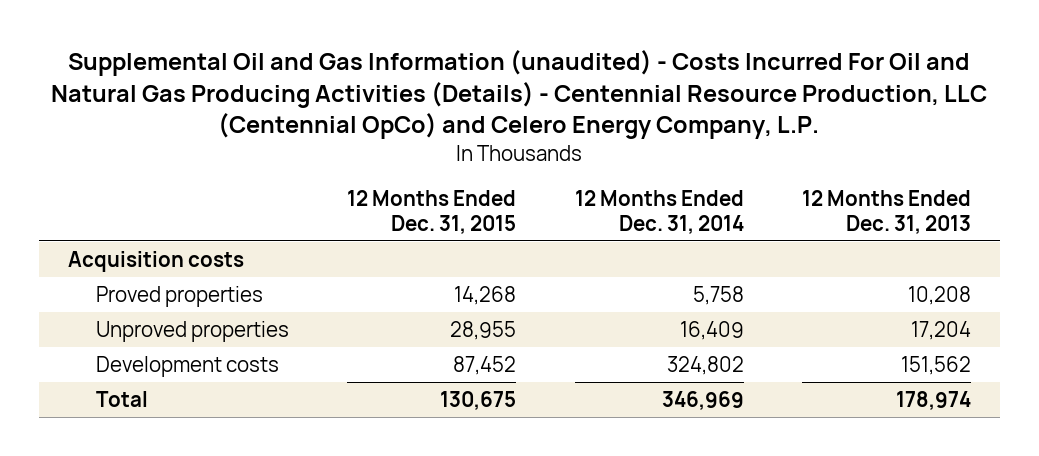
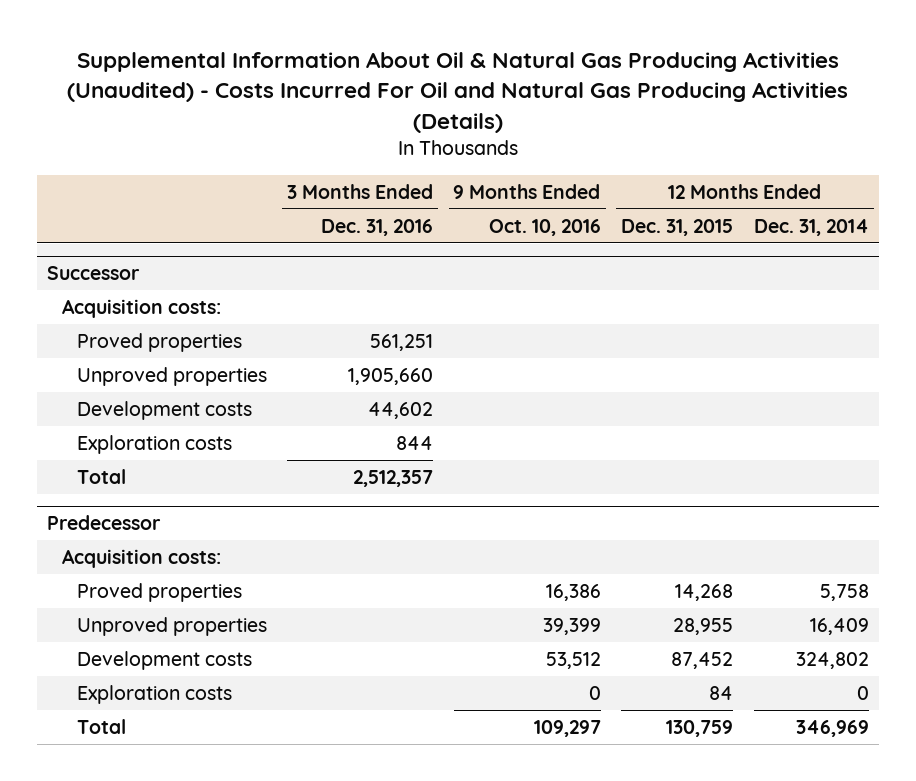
- Supplemental Oil and Gas Information (unaudited) - Costs Incurred For Oil and Natural Gas Producing Activities (Details) - Centennial Resource Production, LLC (Centennial OpCo) and Celero Energy Company, L.P.
+ Supplemental Information About Oil & Natural Gas Producing Activities (Unaudited) - Costs Incurred For Oil and Natural Gas Producing Activities (Details)
- | 12 Months Ended Dec. 31, 2015 | 12 Months Ended Dec. 31, 2014 | 12 Months Ended Dec. 31, 2013
+ | 3 Months Ended Dec. 31, 2016 | 9 Months Ended Oct. 10, 2016 | 12 Months Ended Dec. 31, 2015 | 12 Months Ended Dec. 31, 2014
- Acquisition costs
+ Successor
+ Acquisition costs:
+ Proved properties | 561,251 | | |
+ Unproved properties | 1,905,660 | | |
+ Development costs | 44,602 | | |
+ Exploration costs | 844 | | |
+ Total | 2,512,357 | | |
+ Predecessor
+ Acquisition costs:
- Total | 130,675 | 346,969 | 178,974
+ Exploration costs | | 0 | 84 | 0
+ Total | | 109,297 | 130,759 | 346,969

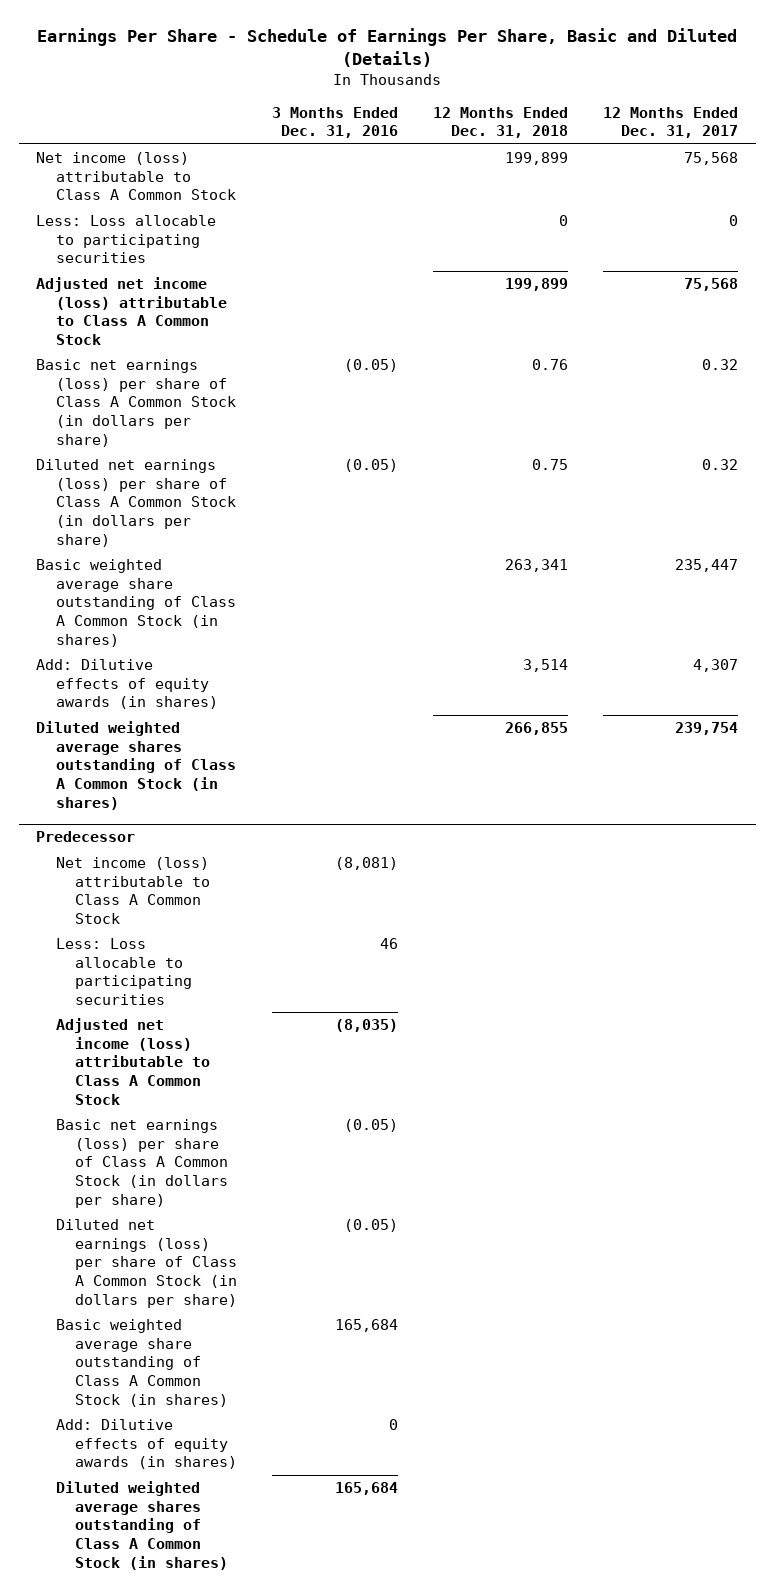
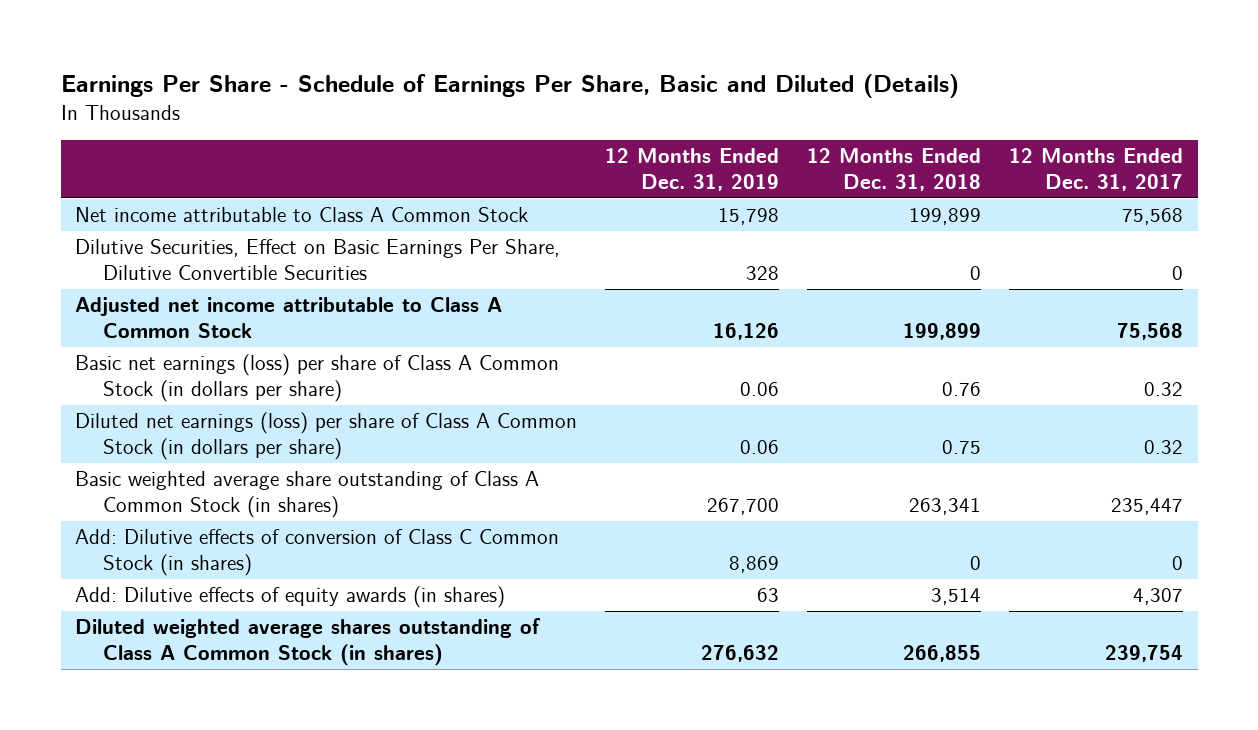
- | 3 Months Ended Dec. 31, 2016 | 12 Months Ended Dec. 31, 2018 | 12 Months Ended Dec. 31, 2017
+ | 12 Months Ended Dec. 31, 2019 | 12 Months Ended Dec. 31, 2018 | 12 Months Ended Dec. 31, 2017
- Net income (loss) attributable to Class A Common Stock | | 199,899 | 75,568
- Less: Loss allocable to participating securities | | 0 | 0
- Adjusted net income (loss) attributable to Class A Common Stock | | 199,899 | 75,568
+ Net income attributable to Class A Common Stock | 15,798 | 199,899 | 75,568
+ Dilutive Securities, Effect on Basic Earnings Per Share, Dilutive Convertible Securities | 328 | 0 | 0
+ Adjusted net income attributable to Class A Common Stock | 16,126 | 199,899 | 75,568
+ Add: Dilutive effects of conversion of Class C Common Stock (in shares) | 8,869 | 0 | 0
- Predecessor
- Net income (loss) attributable to Class A Common Stock | (8,081) | |
- Less: Loss allocable to participating securities | 46 | |
- Adjusted net income (loss) attributable to Class A Common Stock | (8,035) | |
- Basic net earnings (loss) per share of Class A Common Stock (in dollars per share) | (0.05) | |
- Diluted net earnings (loss) per share of Class A Common Stock (in dollars per share) | (0.05) | |
- Basic weighted average share outstanding of Class A Common Stock (in shares) | 165,684 | |
- Add: Dilutive effects of equity awards (in shares) | 0 | |
- Diluted weighted average shares outstanding of Class A Common Stock (in shares) | 165,684 | |

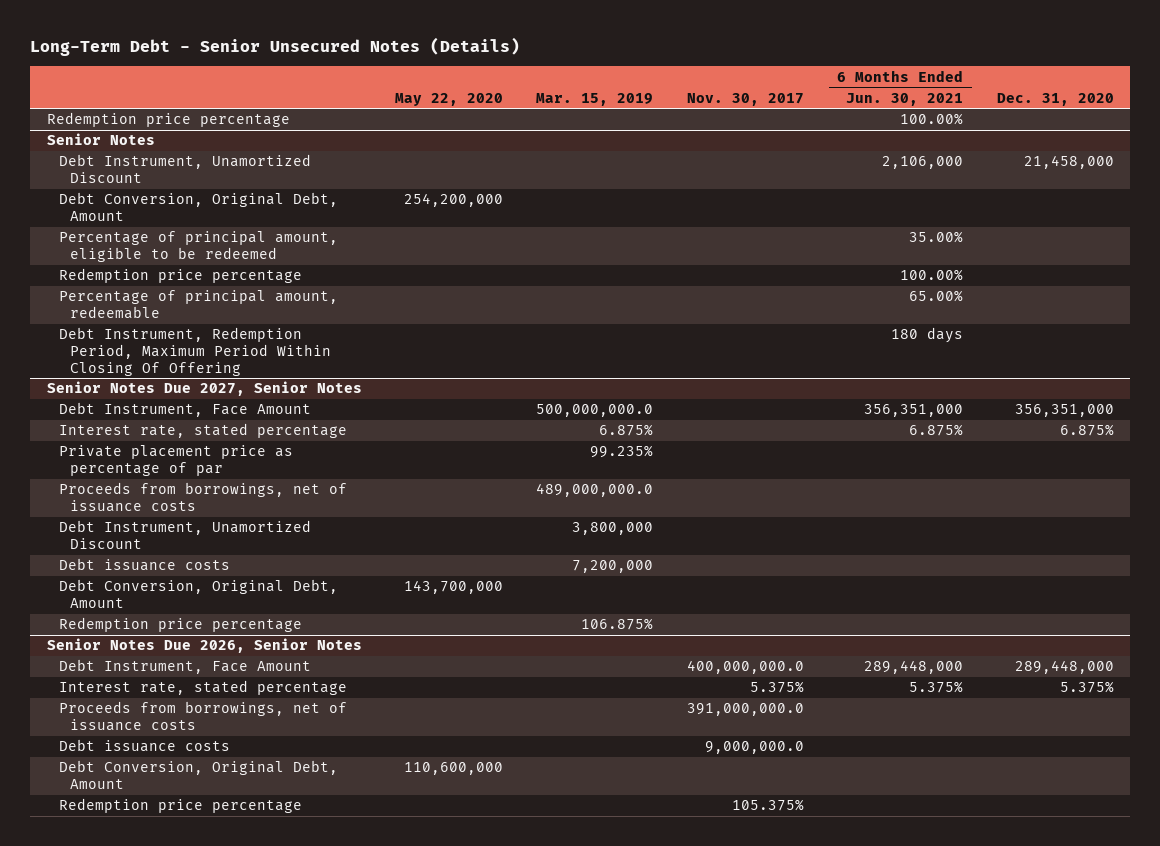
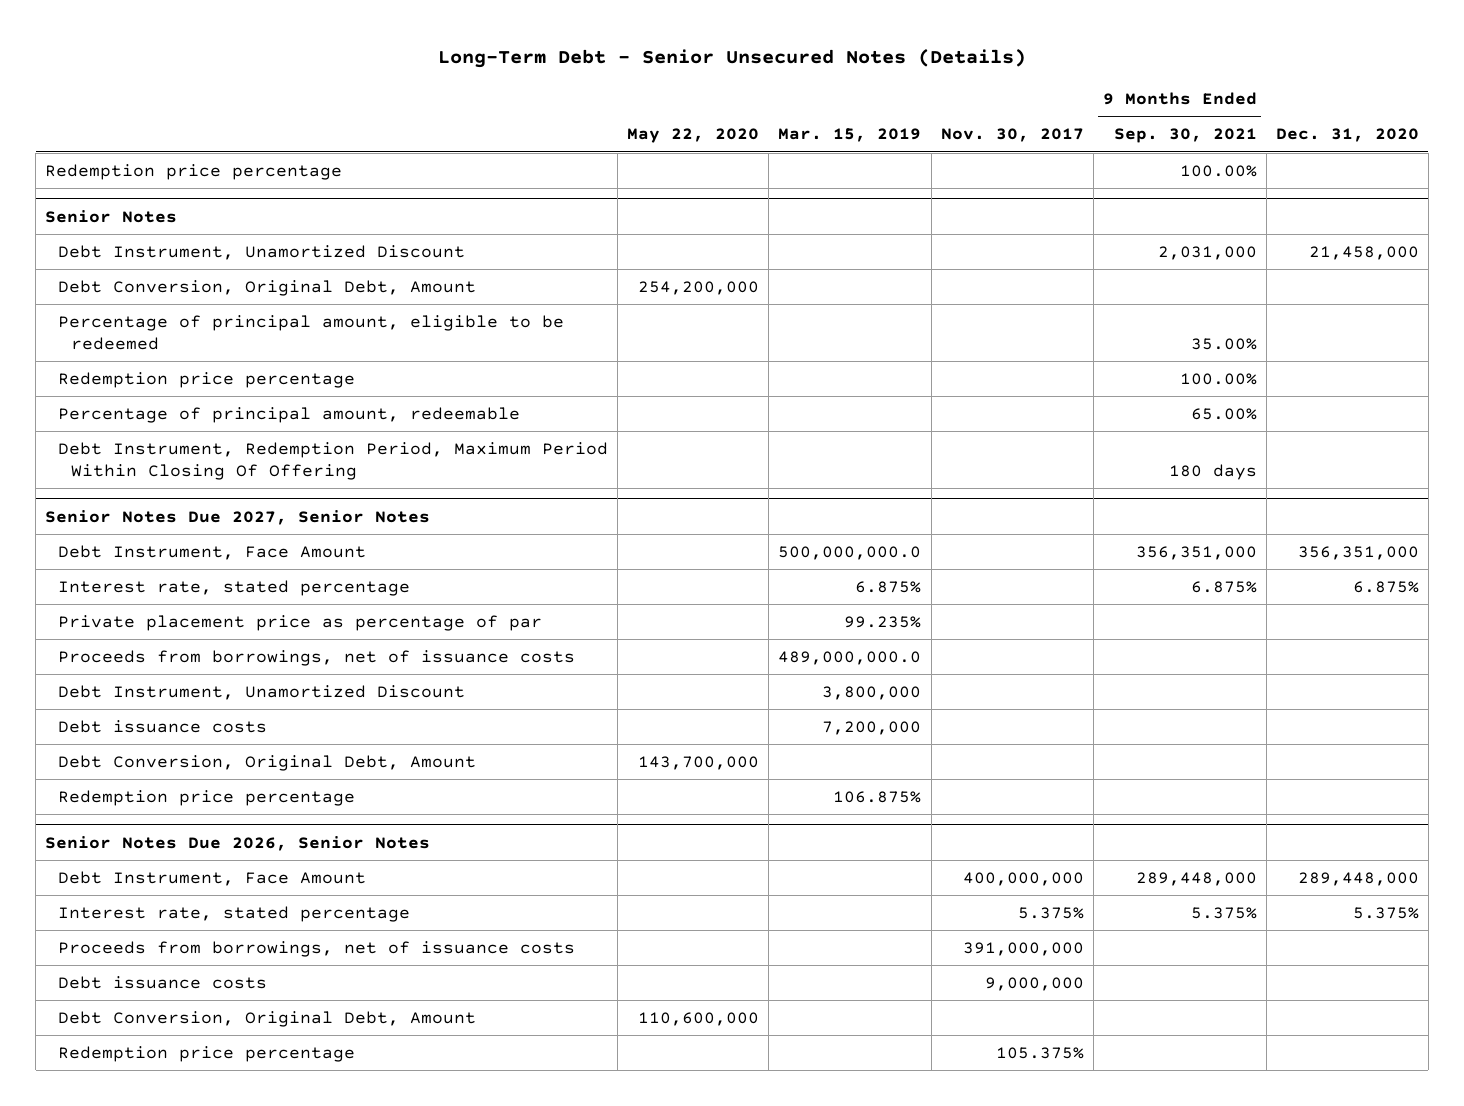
- | May 22, 2020 | Mar. 15, 2019 | Nov. 30, 2017 | 6 Months Ended Jun. 30, 2021 | Dec. 31, 2020
+ | May 22, 2020 | Mar. 15, 2019 | Nov. 30, 2017 | 9 Months Ended Sep. 30, 2021 | Dec. 31, 2020
@ Senior Notes Due 2026, Senior Notes
- Debt Instrument, Face Amount | | | 400,000,000.0 | 289,448,000 | 289,448,000
+ Debt Instrument, Face Amount | | | 400,000,000 | 289,448,000 | 289,448,000
- Proceeds from borrowings, net of issuance costs | | | 391,000,000.0 | |
- Debt issuance costs | | | 9,000,000.0 | |
+ Proceeds from borrowings, net of issuance costs | | | 391,000,000 | |
+ Debt issuance costs | | | 9,000,000 | |

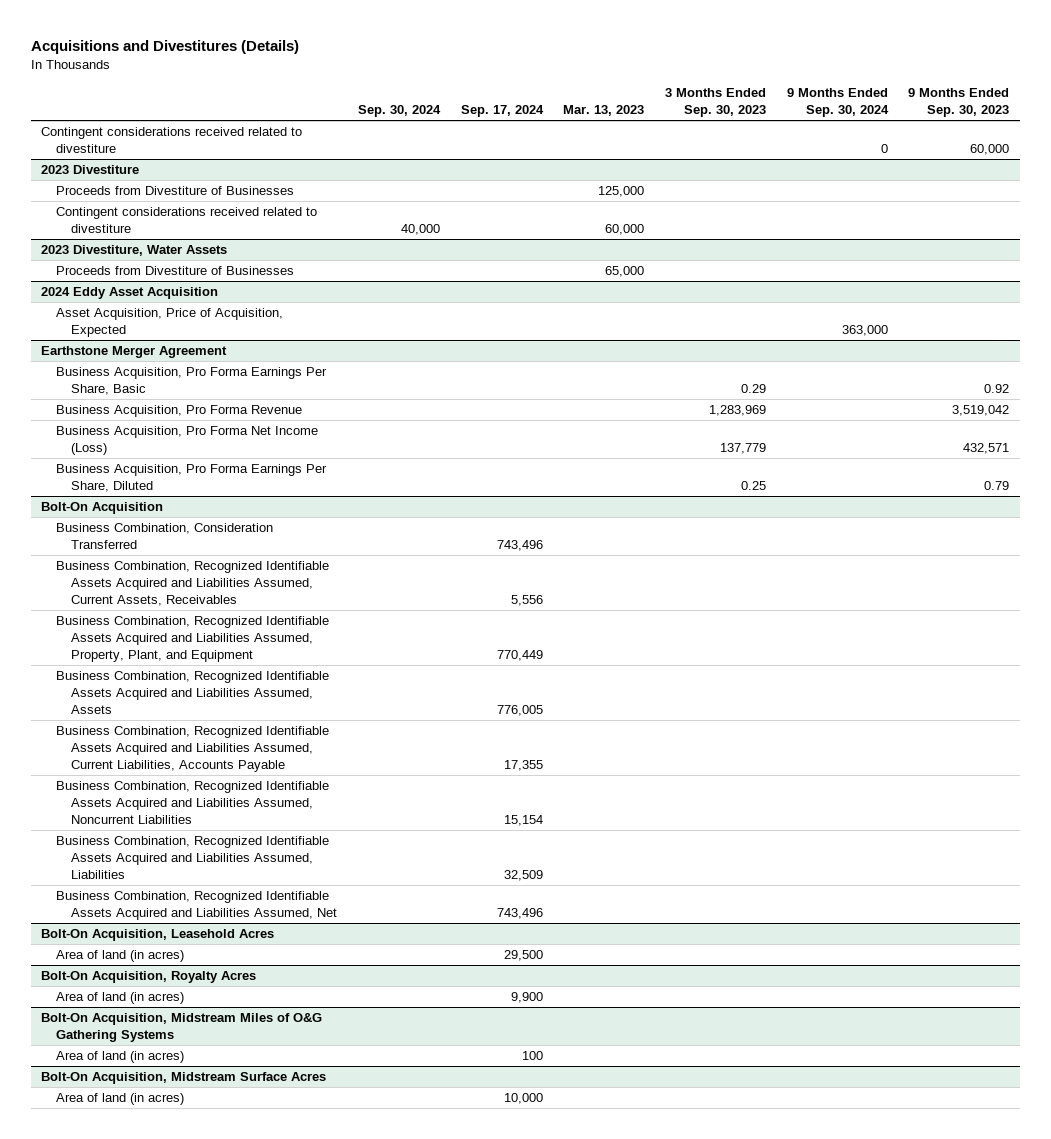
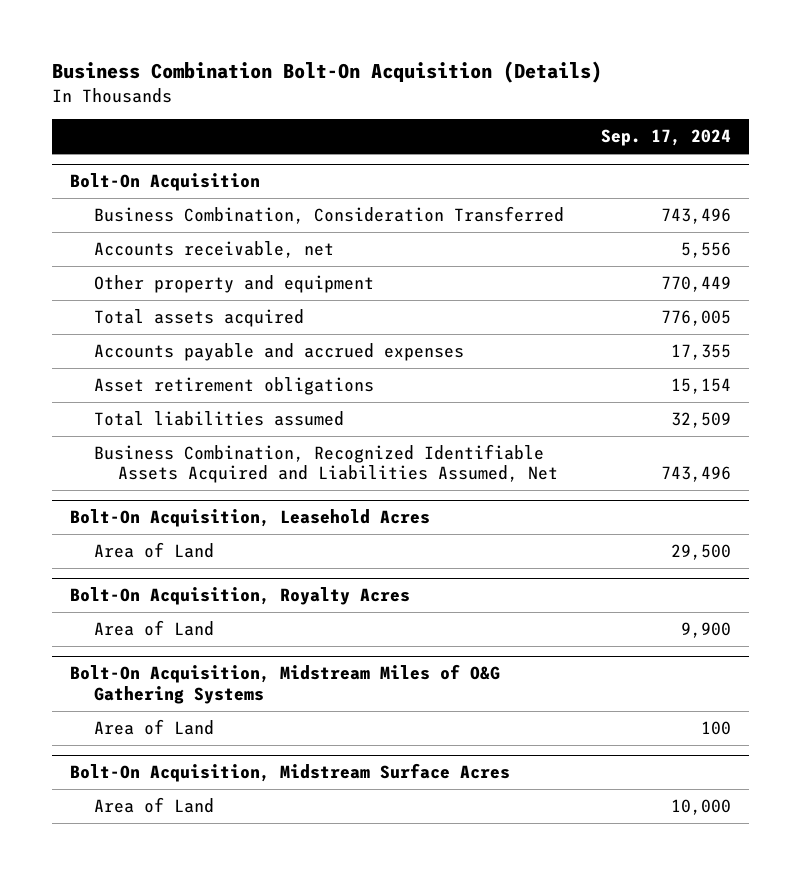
- Acquisitions and Divestitures (Details)
+ Business Combination Bolt-On Acquisition (Details)
- | Sep. 30, 2024 | Sep. 17, 2024 | Mar. 13, 2023 | 3 Months Ended Sep. 30, 2023 | 9 Months Ended Sep. 30, 2024 | 9 Months Ended Sep. 30, 2023
+ | Sep. 17, 2024
- Contingent considerations received related to divestiture | | | | | 0 | 60,000
- 2023 Divestiture
- Proceeds from Divestiture of Businesses | | | 125,000 | | |
- Contingent considerations received related to divestiture | 40,000 | | 60,000 | | |
- 2023 Divestiture, Water Assets
- Proceeds from Divestiture of Businesses | | | 65,000 | | |
- 2024 Eddy Asset Acquisition
- Asset Acquisition, Price of Acquisition, Expected | | | | | 363,000 |
- Earthstone Merger Agreement
- Business Acquisition, Pro Forma Earnings Per Share, Basic | | | | 0.29 | | 0.92
- Business Acquisition, Pro Forma Revenue | | | | 1,283,969 | | 3,519,042
- Business Acquisition, Pro Forma Net Income (Loss) | | | | 137,779 | | 432,571
- Business Acquisition, Pro Forma Earnings Per Share, Diluted | | | | 0.25 | | 0.79
@ Bolt-On Acquisition
- Business Combination, Recognized Identifiable Assets Acquired and Liabilities Assumed, Current Assets, Receivables | | 5,556 | | | |
- Business Combination, Recognized Identifiable Assets Acquired and Liabilities Assumed, Property, Plant, and Equipment | | 770,449 | | | |
- Business Combination, Recognized Identifiable Assets Acquired and Liabilities Assumed, Assets | | 776,005 | | | |
- Business Combination, Recognized Identifiable Assets Acquired and Liabilities Assumed, Current Liabilities, Accounts Payable | | 17,355 | | | |
- Business Combination, Recognized Identifiable Assets Acquired and Liabilities Assumed, Noncurrent Liabilities | | 15,154 | | | |
- Business Combination, Recognized Identifiable Assets Acquired and Liabilities Assumed, Liabilities | | 32,509 | | | |
+ Accounts receivable, net | 5,556
+ Other property and equipment | 770,449
+ Total assets acquired | 776,005
+ Accounts payable and accrued expenses | 17,355
+ Asset retirement obligations | 15,154
+ Total liabilities assumed | 32,509
@ Bolt-On Acquisition, Leasehold Acres
- Area of land (in acres) | | 29,500 | | | |
+ Area of Land | 29,500
@ Bolt-On Acquisition, Royalty Acres
- Area of land (in acres) | | 9,900 | | | |
+ Area of Land | 9,900
@ Bolt-On Acquisition, Midstream Miles of O&G Gathering Systems
- Area of land (in acres) | | 100 | | | |
+ Area of Land | 100
@ Bolt-On Acquisition, Midstream Surface Acres
- Area of land (in acres) | | 10,000 | | | |
+ Area of Land | 10,000

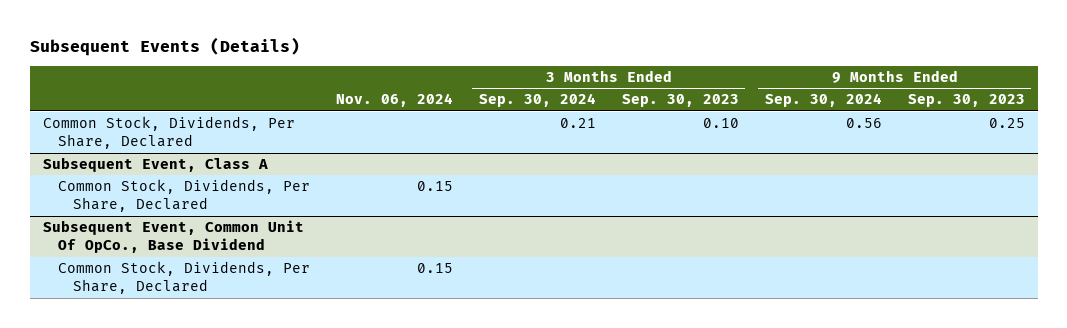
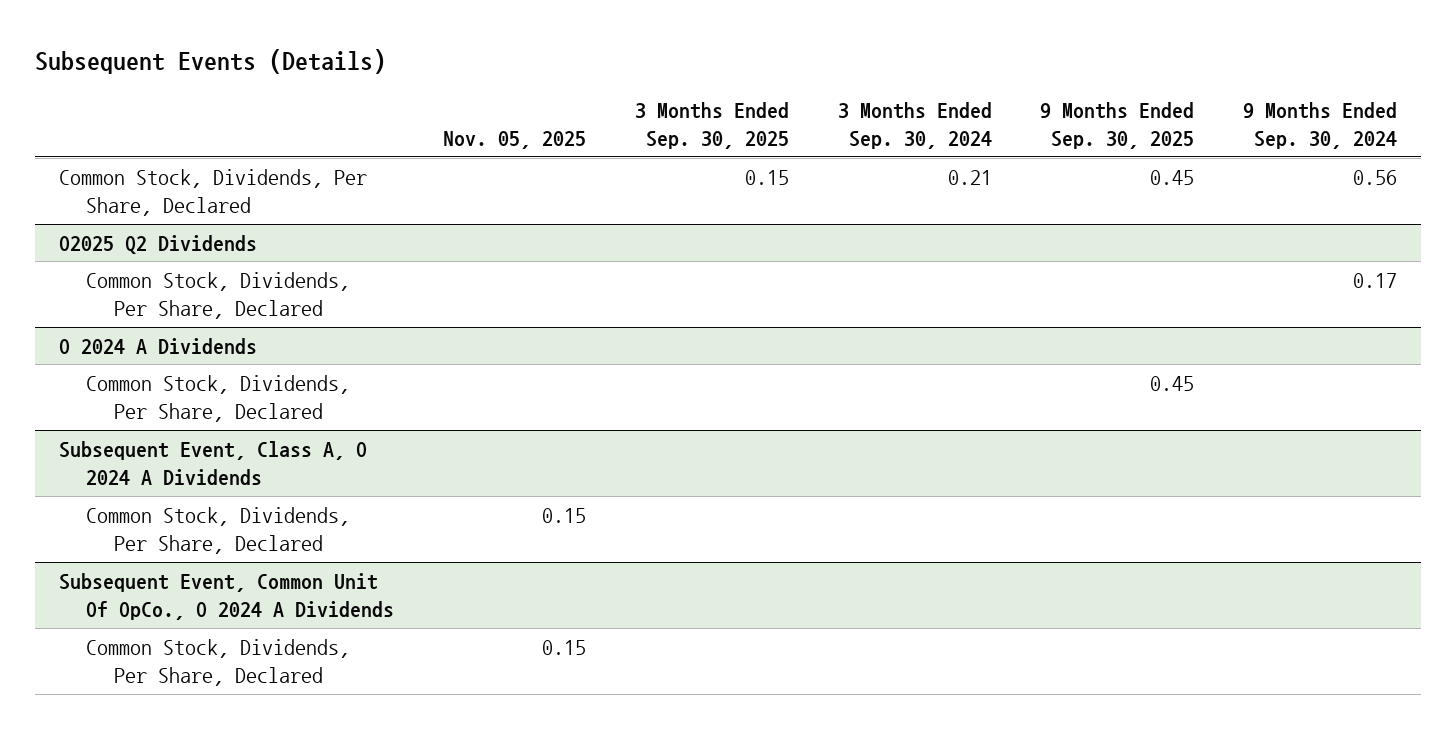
- | Nov. 06, 2024 | 3 Months Ended Sep. 30, 2024 | 3 Months Ended Sep. 30, 2023 | 9 Months Ended Sep. 30, 2024 | 9 Months Ended Sep. 30, 2023
+ | Nov. 05, 2025 | 3 Months Ended Sep. 30, 2025 | 3 Months Ended Sep. 30, 2024 | 9 Months Ended Sep. 30, 2025 | 9 Months Ended Sep. 30, 2024
- Subsequent Event, Class A
+ O2025 Q2 Dividends
+ Common Stock, Dividends, Per Share, Declared | | | | | 0.17
+ O 2024 A Dividends
+ Common Stock, Dividends, Per Share, Declared | | | | 0.45 |
+ Subsequent Event, Class A, O 2024 A Dividends
- Subsequent Event, Common Unit Of OpCo., Base Dividend
+ Subsequent Event, Common Unit Of OpCo., O 2024 A Dividends

